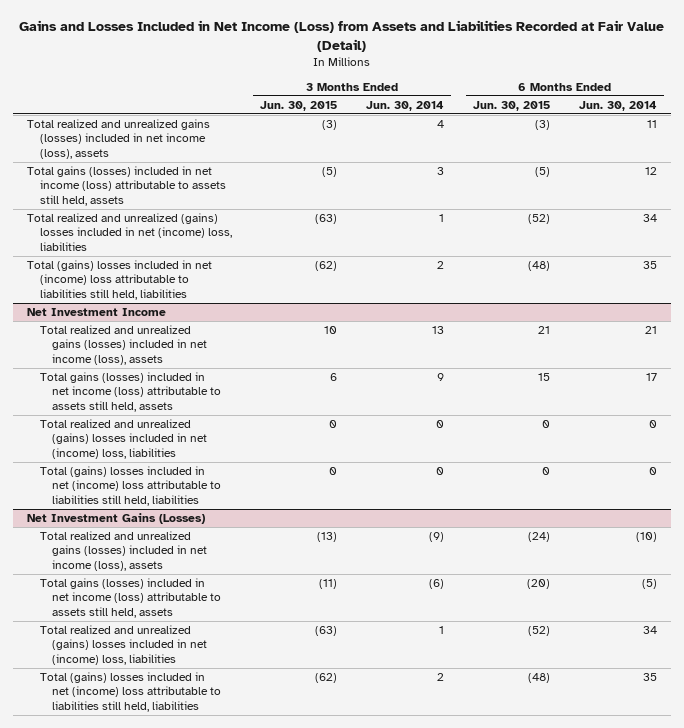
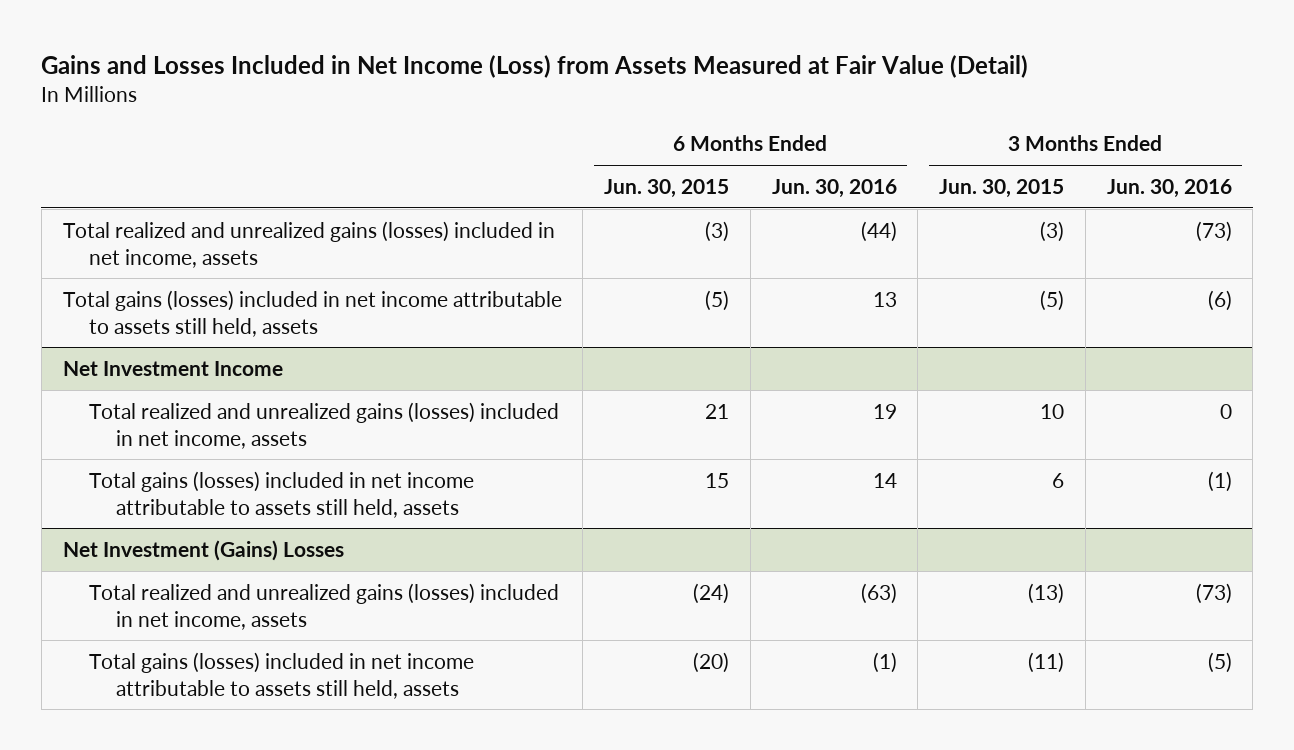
- Gains and Losses Included in Net Income (Loss) from Assets and Liabilities Recorded at Fair Value (Detail)
+ Gains and Losses Included in Net Income (Loss) from Assets Measured at Fair Value (Detail)
- | 3 Months Ended Jun. 30, 2015 | 3 Months Ended Jun. 30, 2014 | 6 Months Ended Jun. 30, 2015 | 6 Months Ended Jun. 30, 2014
+ | 6 Months Ended Jun. 30, 2015 | 6 Months Ended Jun. 30, 2016 | 3 Months Ended Jun. 30, 2015 | 3 Months Ended Jun. 30, 2016
- Total realized and unrealized gains (losses) included in net income (loss), assets | (3) | 4 | (3) | 11
- Total gains (losses) included in net income (loss) attributable to assets still held, assets | (5) | 3 | (5) | 12
- Total realized and unrealized (gains) losses included in net (income) loss, liabilities | (63) | 1 | (52) | 34
- Total (gains) losses included in net (income) loss attributable to liabilities still held, liabilities | (62) | 2 | (48) | 35
+ Total realized and unrealized gains (losses) included in net income, assets | (3) | (44) | (3) | (73)
+ Total gains (losses) included in net income attributable to assets still held, assets | (5) | 13 | (5) | (6)
@ Net Investment Income
- Total realized and unrealized gains (losses) included in net income (loss), assets | 10 | 13 | 21 | 21
- Total gains (losses) included in net income (loss) attributable to assets still held, assets | 6 | 9 | 15 | 17
- Total realized and unrealized (gains) losses included in net (income) loss, liabilities | 0 | 0 | 0 | 0
- Total (gains) losses included in net (income) loss attributable to liabilities still held, liabilities | 0 | 0 | 0 | 0
- Net Investment Gains (Losses)
- Total realized and unrealized gains (losses) included in net income (loss), assets | (13) | (9) | (24) | (10)
- Total gains (losses) included in net income (loss) attributable to assets still held, assets | (11) | (6) | (20) | (5)
- Total realized and unrealized (gains) losses included in net (income) loss, liabilities | (63) | 1 | (52) | 34
- Total (gains) losses included in net (income) loss attributable to liabilities still held, liabilities | (62) | 2 | (48) | 35
@ Net Investment Income
+ Total realized and unrealized gains (losses) included in net income, assets | 21 | 19 | 10 | 0
+ Total gains (losses) included in net income attributable to assets still held, assets | 15 | 14 | 6 | (1)
+ Net Investment (Gains) Losses
+ Total realized and unrealized gains (losses) included in net income, assets | (24) | (63) | (13) | (73)
+ Total gains (losses) included in net income attributable to assets still held, assets | (20) | (1) | (11) | (5)

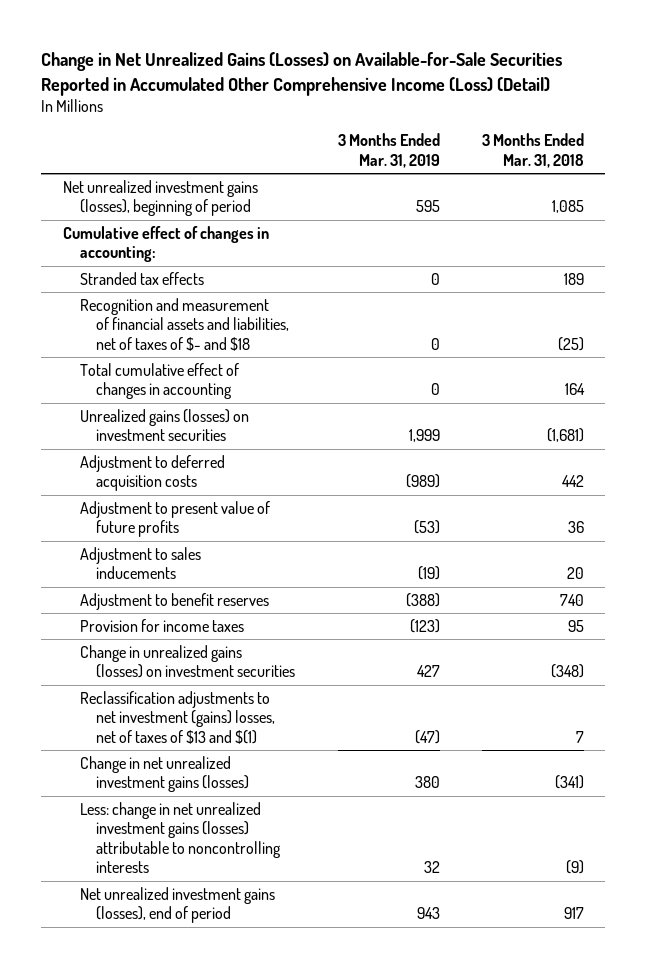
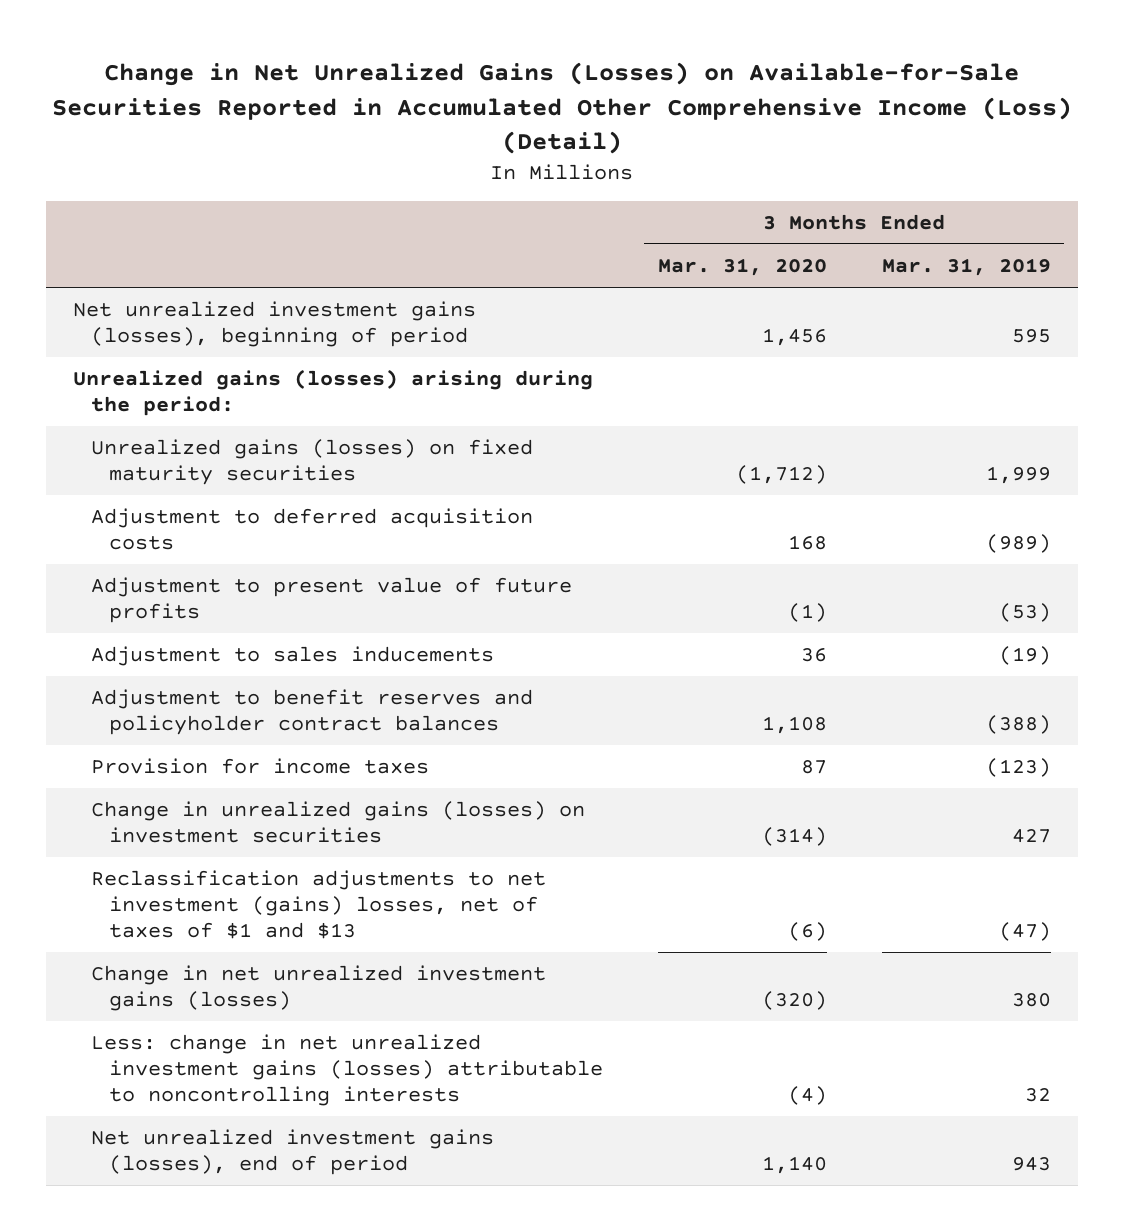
- | 3 Months Ended Mar. 31, 2019 | 3 Months Ended Mar. 31, 2018
+ | 3 Months Ended Mar. 31, 2020 | 3 Months Ended Mar. 31, 2019
- Cumulative effect of changes in accounting:
- Stranded tax effects | 0 | 189
- Recognition and measurement of financial assets and liabilities, net of taxes of $- and $18 | 0 | (25)
- Total cumulative effect of changes in accounting | 0 | 164
- Unrealized gains (losses) on investment securities | 1,999 | (1,681)
+ Unrealized gains (losses) arising during the period:
+ Unrealized gains (losses) on fixed maturity securities | (1,712) | 1,999
- Adjustment to benefit reserves | (388) | 740
+ Adjustment to benefit reserves and policyholder contract balances | 1,108 | (388)
- Reclassification adjustments to net investment (gains) losses, net of taxes of $13 and $(1) | (47) | 7
+ Reclassification adjustments to net investment (gains) losses, net of taxes of $1 and $13 | (6) | (47)

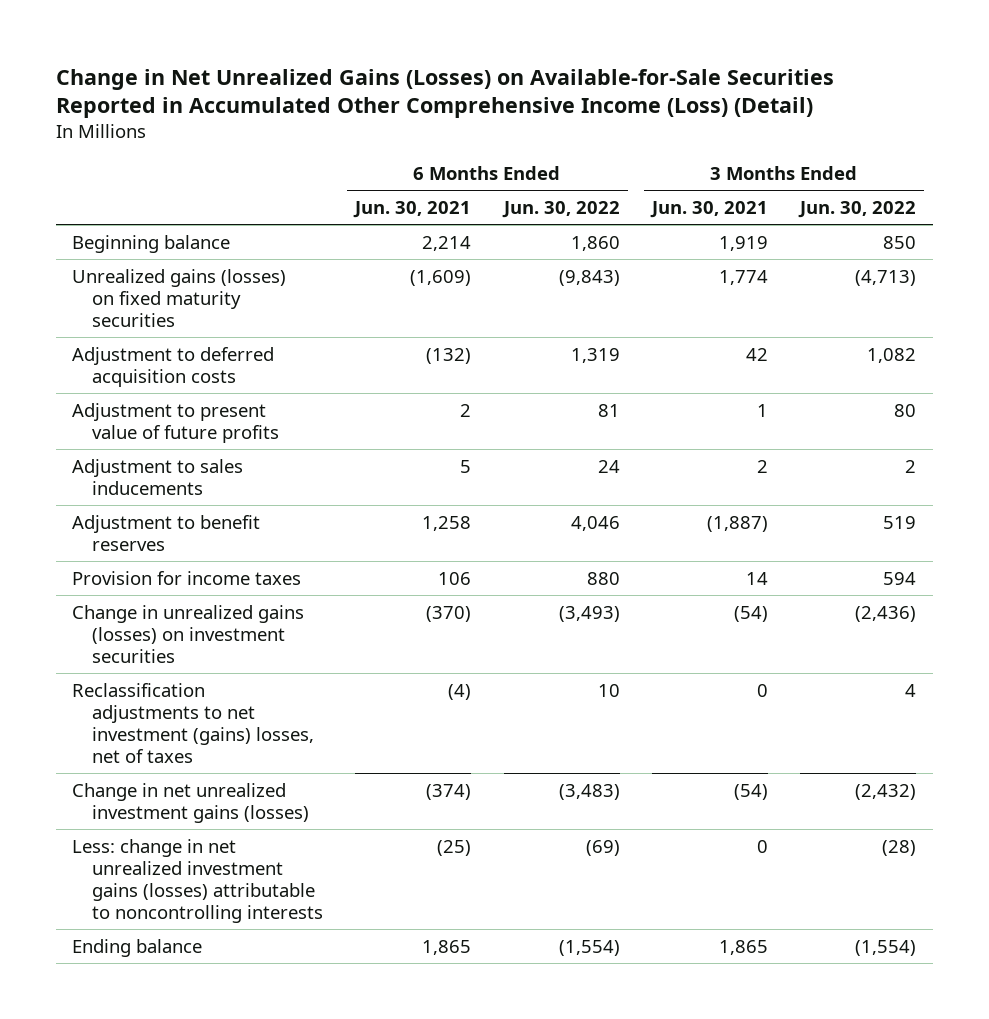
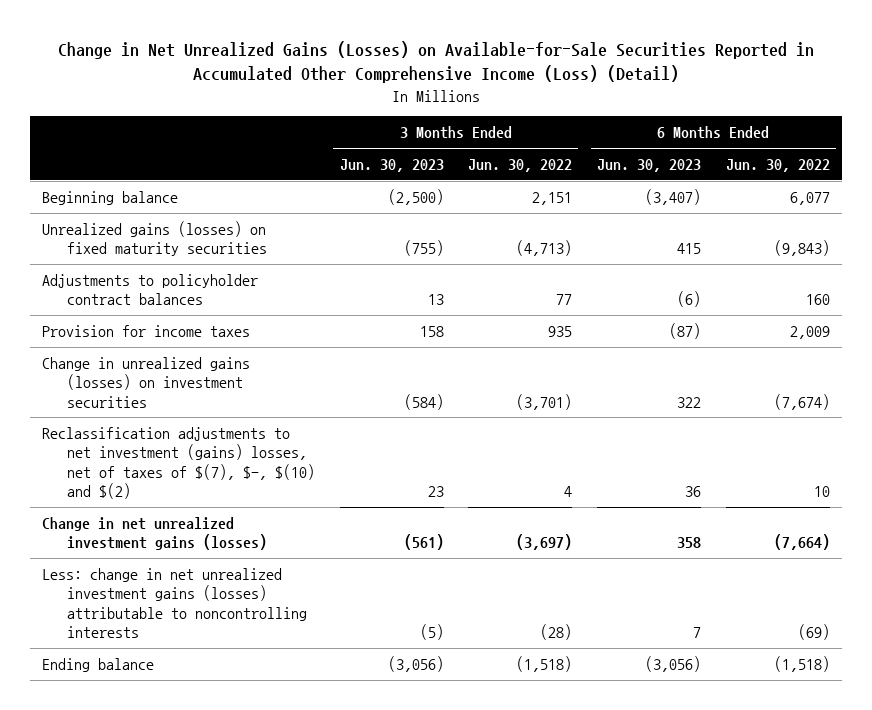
- | 6 Months Ended Jun. 30, 2021 | 6 Months Ended Jun. 30, 2022 | 3 Months Ended Jun. 30, 2021 | 3 Months Ended Jun. 30, 2022
+ | 3 Months Ended Jun. 30, 2023 | 3 Months Ended Jun. 30, 2022 | 6 Months Ended Jun. 30, 2023 | 6 Months Ended Jun. 30, 2022
- Beginning balance | 2,214 | 1,860 | 1,919 | 850
+ Beginning balance | (2,500) | 2,151 | (3,407) | 6,077
- Adjustment to deferred acquisition costs | (132) | 1,319 | 42 | 1,082
- Adjustment to present value of future profits | 2 | 81 | 1 | 80
- Adjustment to sales inducements | 5 | 24 | 2 | 2
- Adjustment to benefit reserves | 1,258 | 4,046 | (1,887) | 519
- Provision for income taxes | 106 | 880 | 14 | 594
- Change in unrealized gains (losses) on investment securities | (370) | (3,493) | (54) | (2,436)
- Reclassification adjustments to net investment (gains) losses, net of taxes | (4) | 10 | 0 | 4
- Change in net unrealized investment gains (losses) | (374) | (3,483) | (54) | (2,432)
+ Adjustments to policyholder contract balances | 13 | 77 | (6) | 160
+ Provision for income taxes | 158 | 935 | (87) | 2,009
+ Change in unrealized gains (losses) on investment securities | (584) | (3,701) | 322 | (7,674)
+ Reclassification adjustments to net investment (gains) losses, net of taxes of $(7), $-, $(10) and $(2) | 23 | 4 | 36 | 10
+ Change in net unrealized investment gains (losses) | (561) | (3,697) | 358 | (7,664)
- Ending balance | 1,865 | (1,554) | 1,865 | (1,554)
+ Ending balance | (3,056) | (1,518) | (3,056) | (1,518)

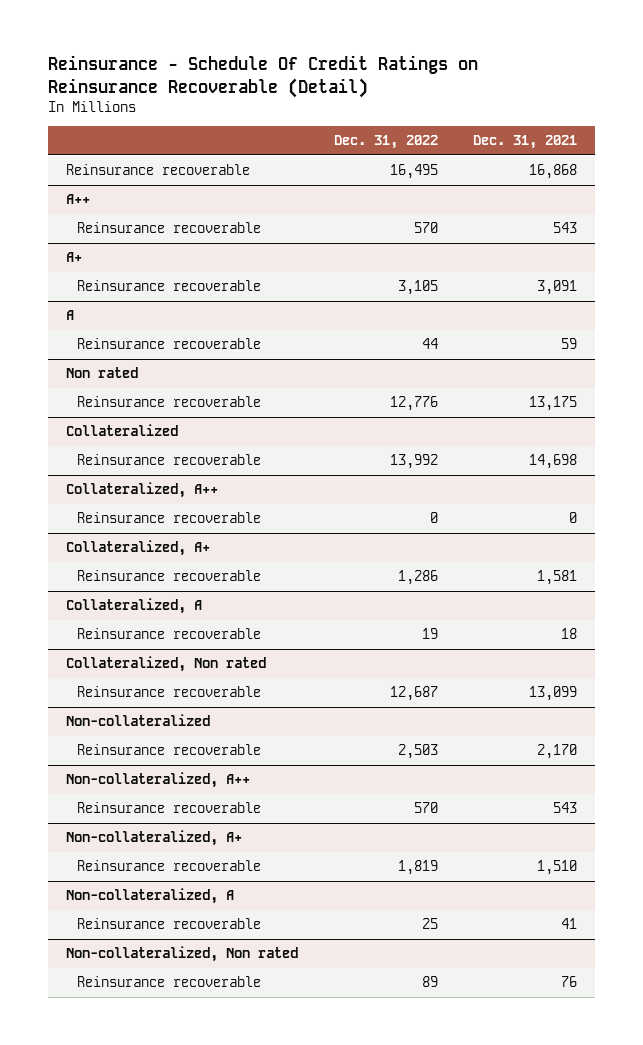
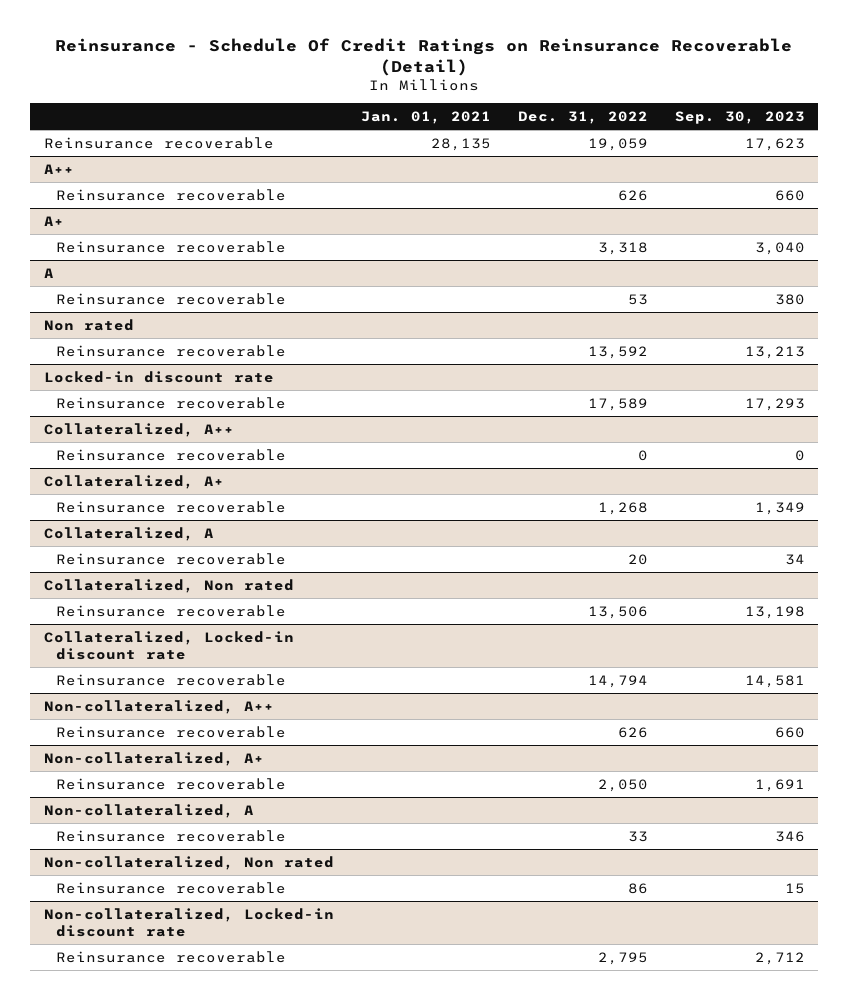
- | Dec. 31, 2022 | Dec. 31, 2021
+ | Jan. 01, 2021 | Dec. 31, 2022 | Sep. 30, 2023
- Reinsurance recoverable | 16,495 | 16,868
+ Reinsurance recoverable | 28,135 | 19,059 | 17,623
@ A++
- Reinsurance recoverable | 570 | 543
+ Reinsurance recoverable | | 626 | 660
@ A+
- Reinsurance recoverable | 3,105 | 3,091
+ Reinsurance recoverable | | 3,318 | 3,040
@ A
- Reinsurance recoverable | 44 | 59
+ Reinsurance recoverable | | 53 | 380
@ Non rated
- Reinsurance recoverable | 12,776 | 13,175
- Collateralized
- Reinsurance recoverable | 13,992 | 14,698
@ Non rated
+ Reinsurance recoverable | | 13,592 | 13,213
+ Locked-in discount rate
+ Reinsurance recoverable | | 17,589 | 17,293
@ Collateralized, A+
- Reinsurance recoverable | 1,286 | 1,581
+ Reinsurance recoverable | | 1,268 | 1,349
@ Collateralized, A
- Reinsurance recoverable | 19 | 18
+ Reinsurance recoverable | | 20 | 34
@ Collateralized, Non rated
- Reinsurance recoverable | 12,687 | 13,099
- Non-collateralized
- Reinsurance recoverable | 2,503 | 2,170
@ Collateralized, Non rated
+ Reinsurance recoverable | | 13,506 | 13,198
+ Collateralized, Locked-in discount rate
+ Reinsurance recoverable | | 14,794 | 14,581
@ Non-collateralized, A++
- Reinsurance recoverable | 570 | 543
+ Reinsurance recoverable | | 626 | 660
@ Non-collateralized, A+
- Reinsurance recoverable | 1,819 | 1,510
+ Reinsurance recoverable | | 2,050 | 1,691
@ Non-collateralized, A
- Reinsurance recoverable | 25 | 41
+ Reinsurance recoverable | | 33 | 346
@ Non-collateralized, Non rated
- Reinsurance recoverable | 89 | 76
+ Reinsurance recoverable | | 86 | 15
+ Non-collateralized, Locked-in discount rate
+ Reinsurance recoverable | | 2,795 | 2,712

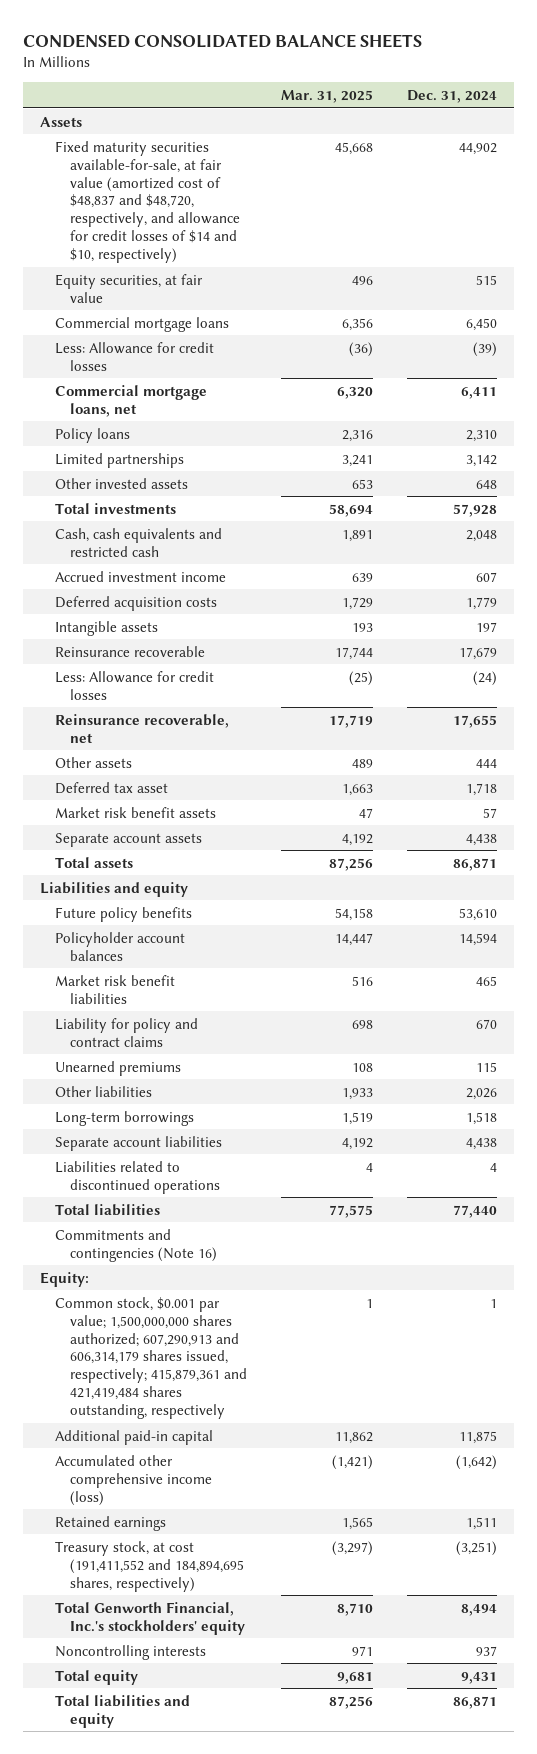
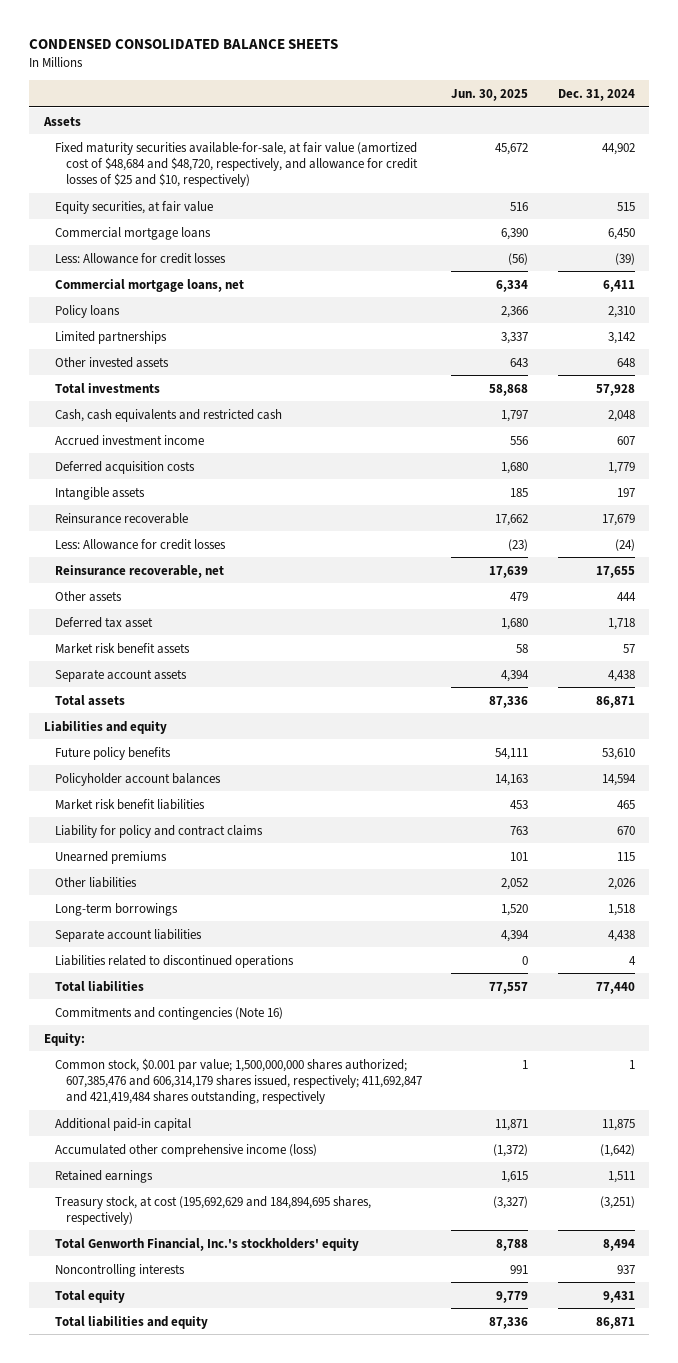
- | Mar. 31, 2025 | Dec. 31, 2024
+ | Jun. 30, 2025 | Dec. 31, 2024
- Fixed maturity securities available-for-sale, at fair value (amortized cost of $48,837 and $48,720, respectively, and allowance for credit losses of $14 and $10, respectively) | 45,668 | 44,902
+ Fixed maturity securities available-for-sale, at fair value (amortized cost of $48,684 and $48,720, respectively, and allowance for credit losses of $25 and $10, respectively) | 45,672 | 44,902
- Common stock, $0.001 par value; 1,500,000,000 shares authorized; 607,290,913 and 606,314,179 shares issued, respectively; 415,879,361 and 421,419,484 shares outstanding, respectively | 1 | 1
+ Common stock, $0.001 par value; 1,500,000,000 shares authorized; 607,385,476 and 606,314,179 shares issued, respectively; 411,692,847 and 421,419,484 shares outstanding, respectively | 1 | 1
- Treasury stock, at cost (191,411,552 and 184,894,695 shares, respectively) | (3,297) | (3,251)
+ Treasury stock, at cost (195,692,629 and 184,894,695 shares, respectively) | (3,327) | (3,251)

